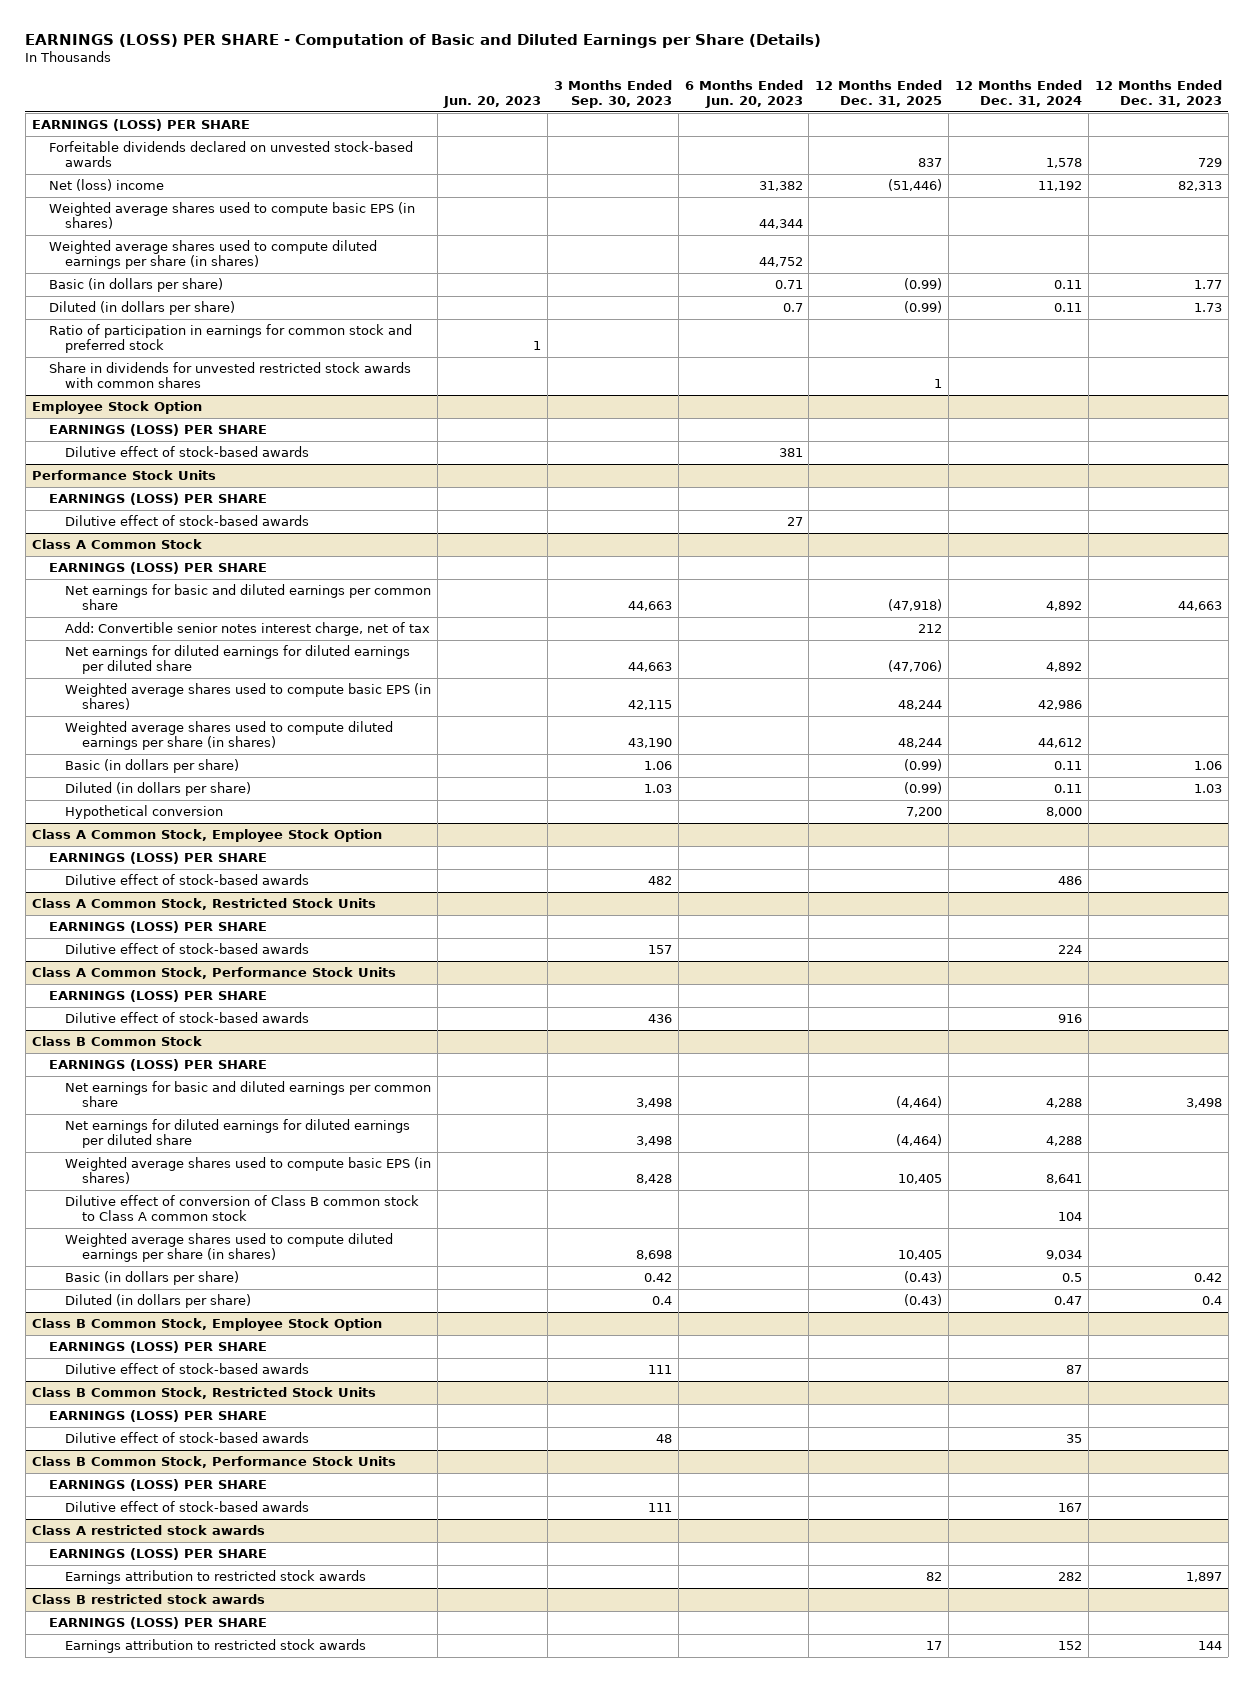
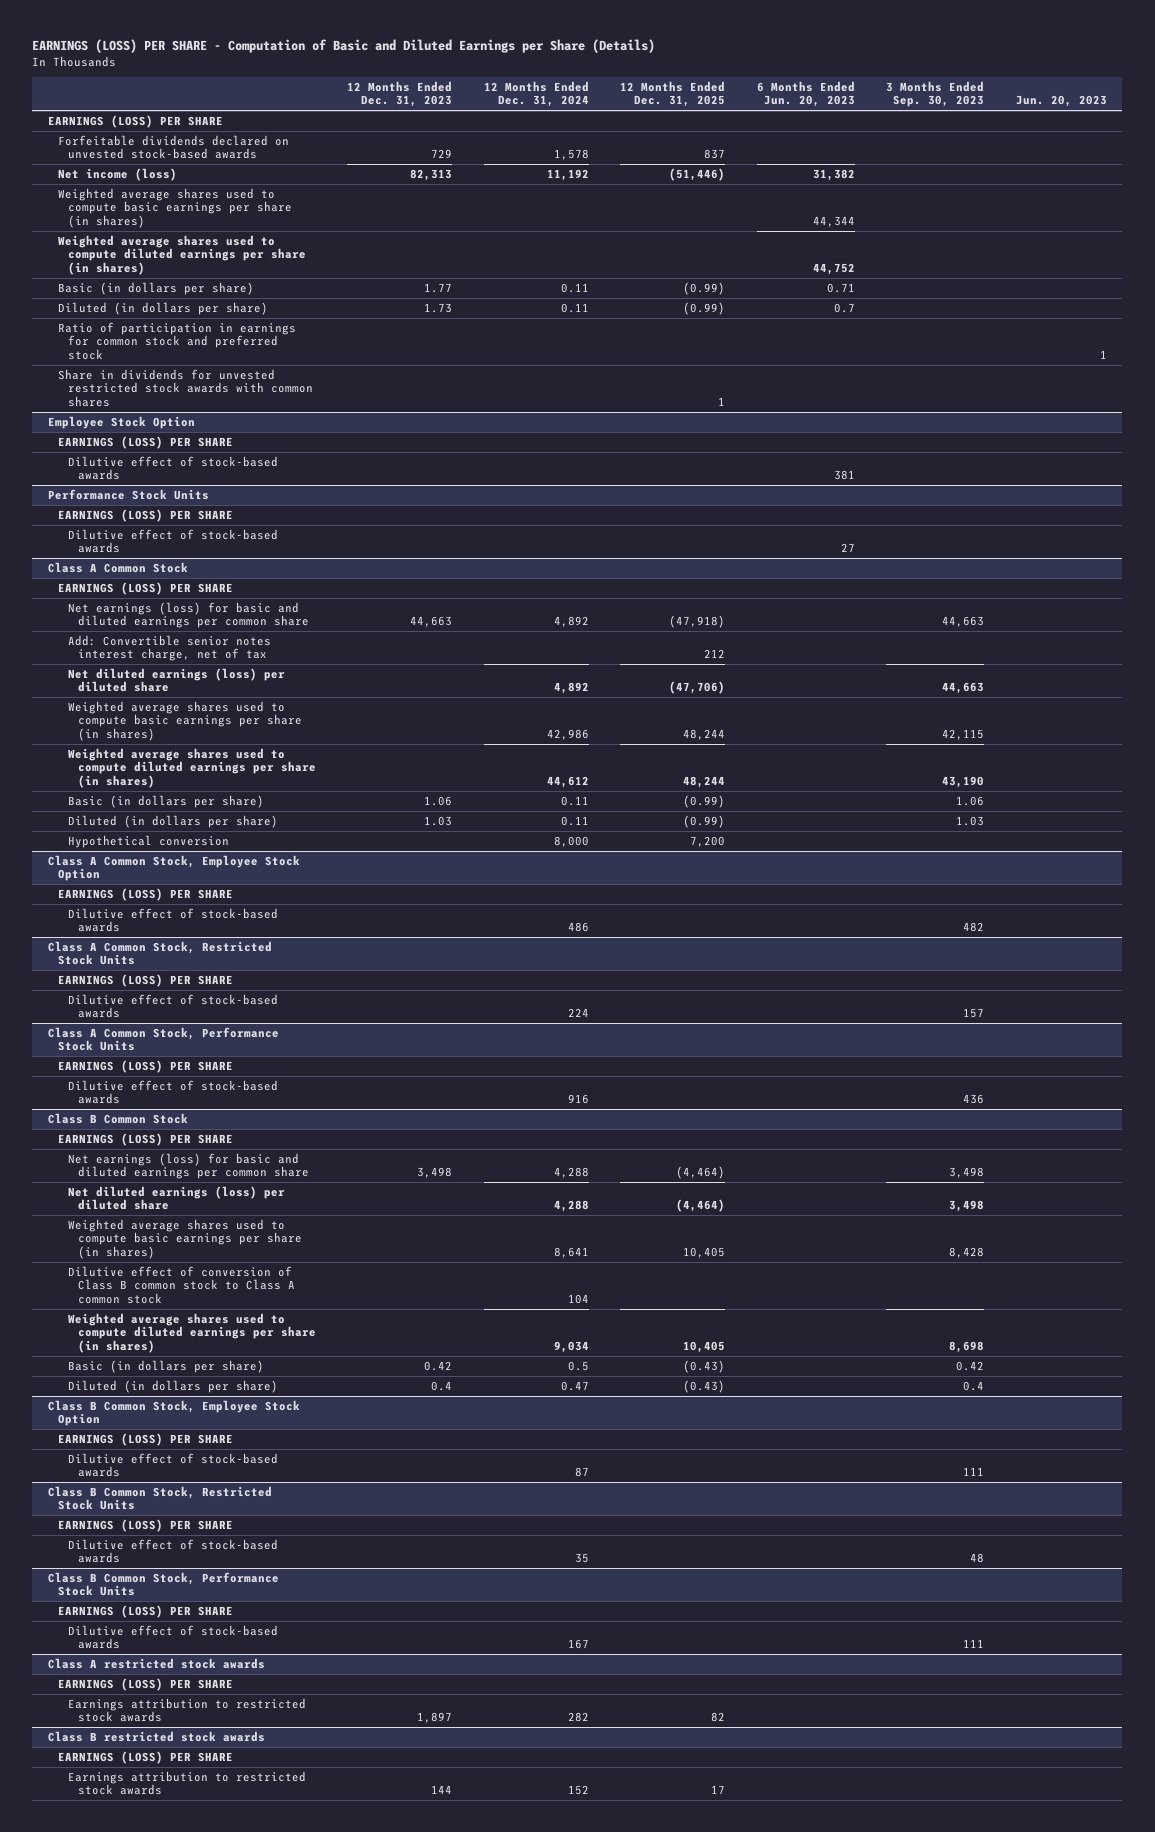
- | Jun. 20, 2023 | 3 Months Ended Sep. 30, 2023 | 6 Months Ended Jun. 20, 2023 | 12 Months Ended Dec. 31, 2025 | 12 Months Ended Dec. 31, 2024 | 12 Months Ended Dec. 31, 2023
+ | 12 Months Ended Dec. 31, 2023 | 12 Months Ended Dec. 31, 2024 | 12 Months Ended Dec. 31, 2025 | 6 Months Ended Jun. 20, 2023 | 3 Months Ended Sep. 30, 2023 | Jun. 20, 2023
- Net (loss) income | | | 31,382 | (51,446) | 11,192 | 82,313
- Weighted average shares used to compute basic EPS (in shares) | | | 44,344 | | |
+ Net income (loss) | 82,313 | 11,192 | (51,446) | 31,382 | |
+ Weighted average shares used to compute basic earnings per share (in shares) | | | | 44,344 | |
@ Class A Common Stock
- Net earnings for basic and diluted earnings per common share | | 44,663 | | (47,918) | 4,892 | 44,663
+ Net earnings (loss) for basic and diluted earnings per common share | 44,663 | 4,892 | (47,918) | | 44,663 |
- Net earnings for diluted earnings for diluted earnings per diluted share | | 44,663 | | (47,706) | 4,892 |
- Weighted average shares used to compute basic EPS (in shares) | | 42,115 | | 48,244 | 42,986 |
+ Net diluted earnings (loss) per diluted share | | 4,892 | (47,706) | | 44,663 |
+ Weighted average shares used to compute basic earnings per share (in shares) | | 42,986 | 48,244 | | 42,115 |
@ Class B Common Stock
- Net earnings for basic and diluted earnings per common share | | 3,498 | | (4,464) | 4,288 | 3,498
- Net earnings for diluted earnings for diluted earnings per diluted share | | 3,498 | | (4,464) | 4,288 |
- Weighted average shares used to compute basic EPS (in shares) | | 8,428 | | 10,405 | 8,641 |
+ Net earnings (loss) for basic and diluted earnings per common share | 3,498 | 4,288 | (4,464) | | 3,498 |
+ Net diluted earnings (loss) per diluted share | | 4,288 | (4,464) | | 3,498 |
+ Weighted average shares used to compute basic earnings per share (in shares) | | 8,641 | 10,405 | | 8,428 |

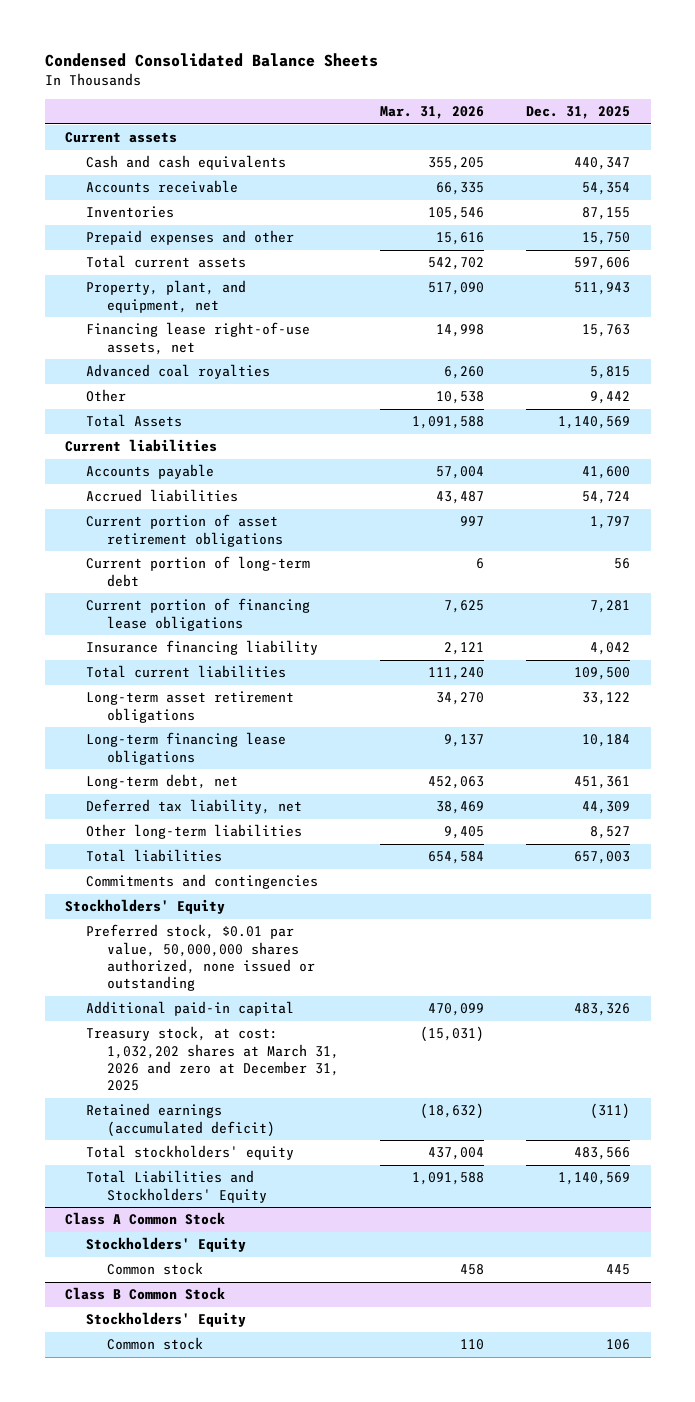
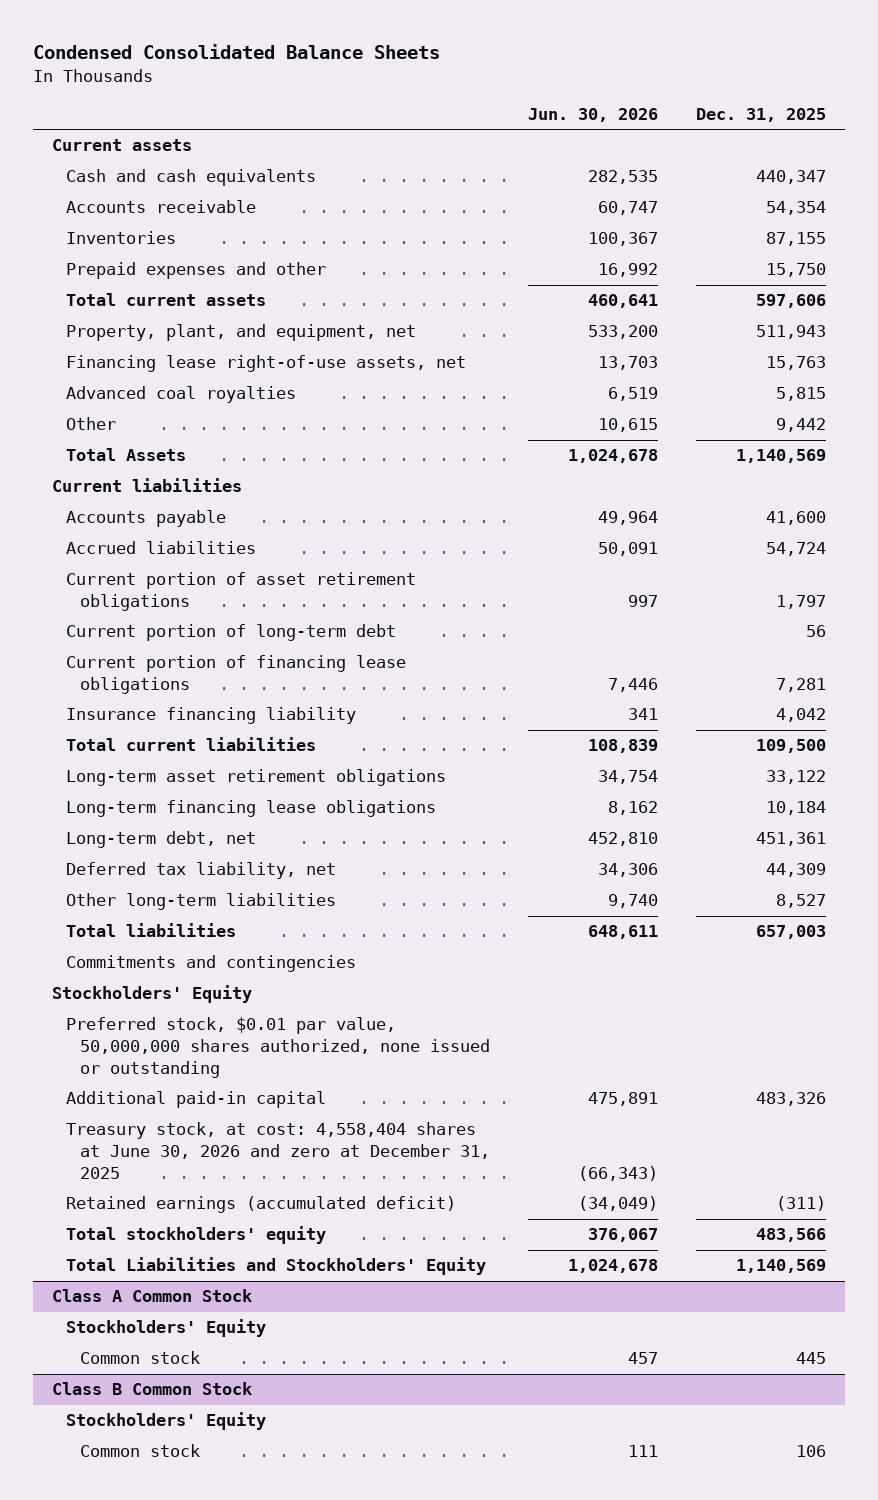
- | Mar. 31, 2026 | Dec. 31, 2025
+ | Jun. 30, 2026 | Dec. 31, 2025
- Treasury stock, at cost: 1,032,202 shares at March 31, 2026 and zero at December 31, 2025 | (15,031) |
+ Treasury stock, at cost: 4,558,404 shares at June 30, 2026 and zero at December 31, 2025 | (66,343) |

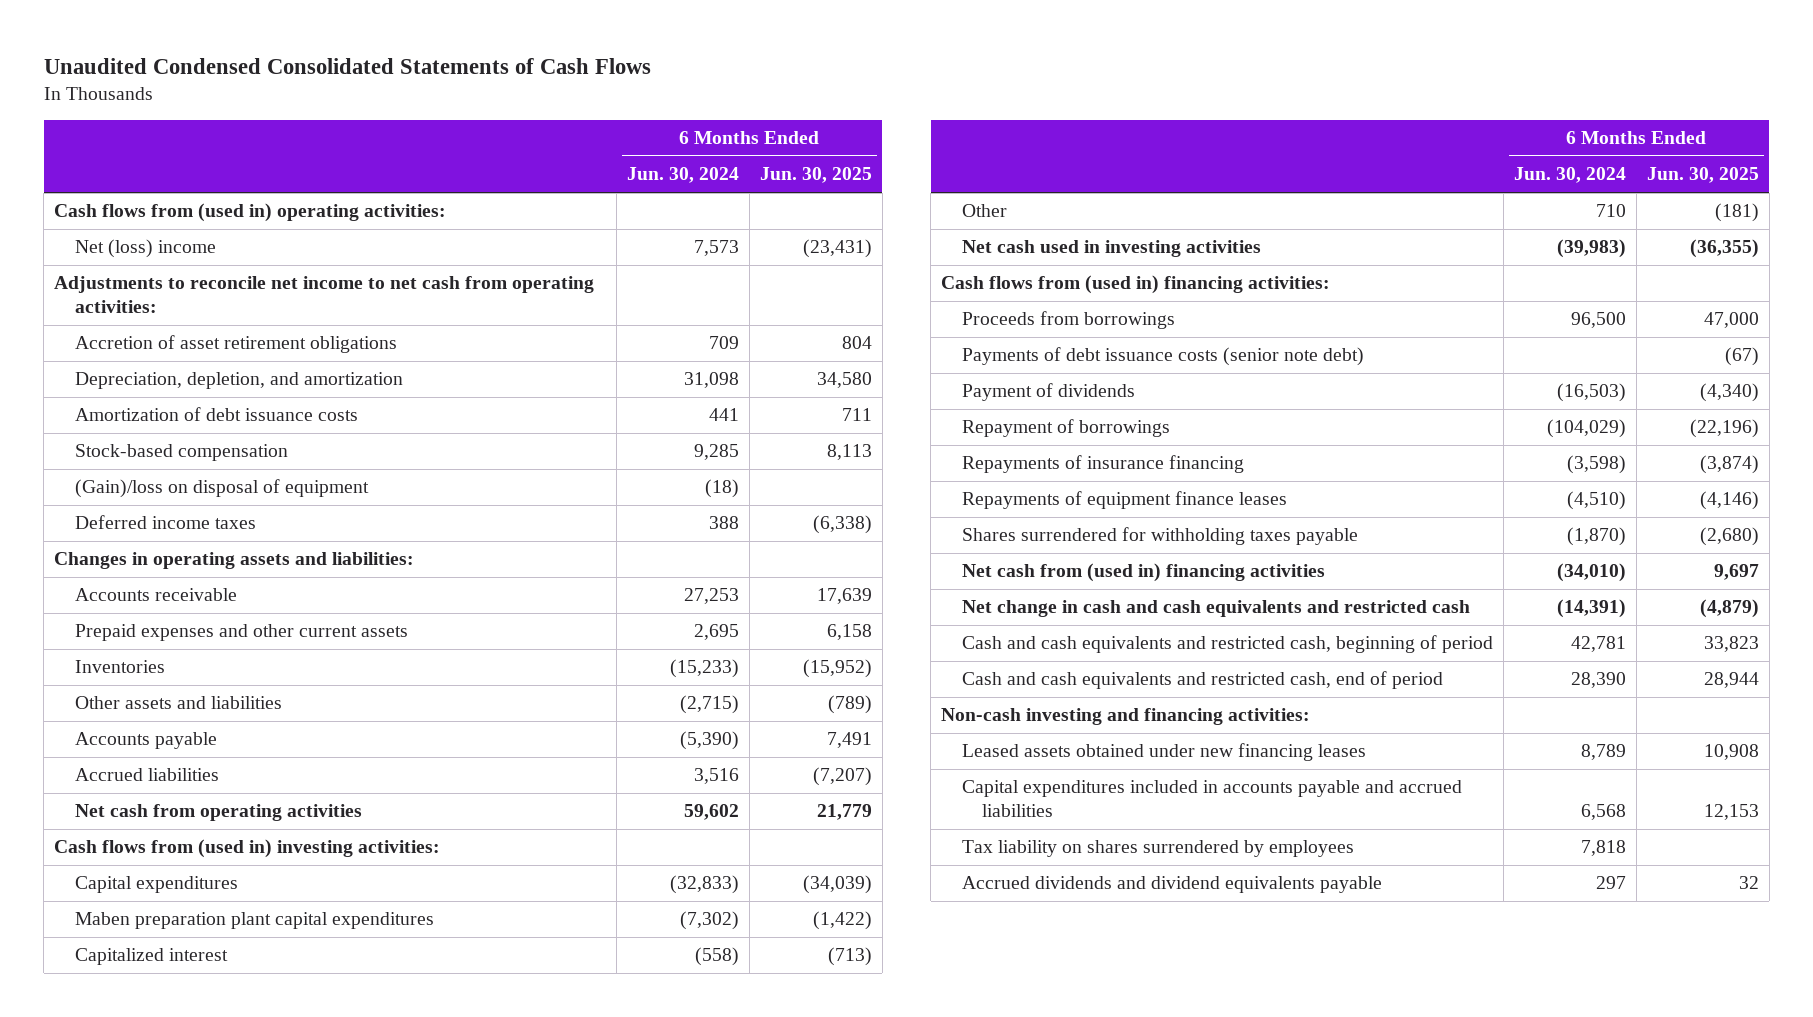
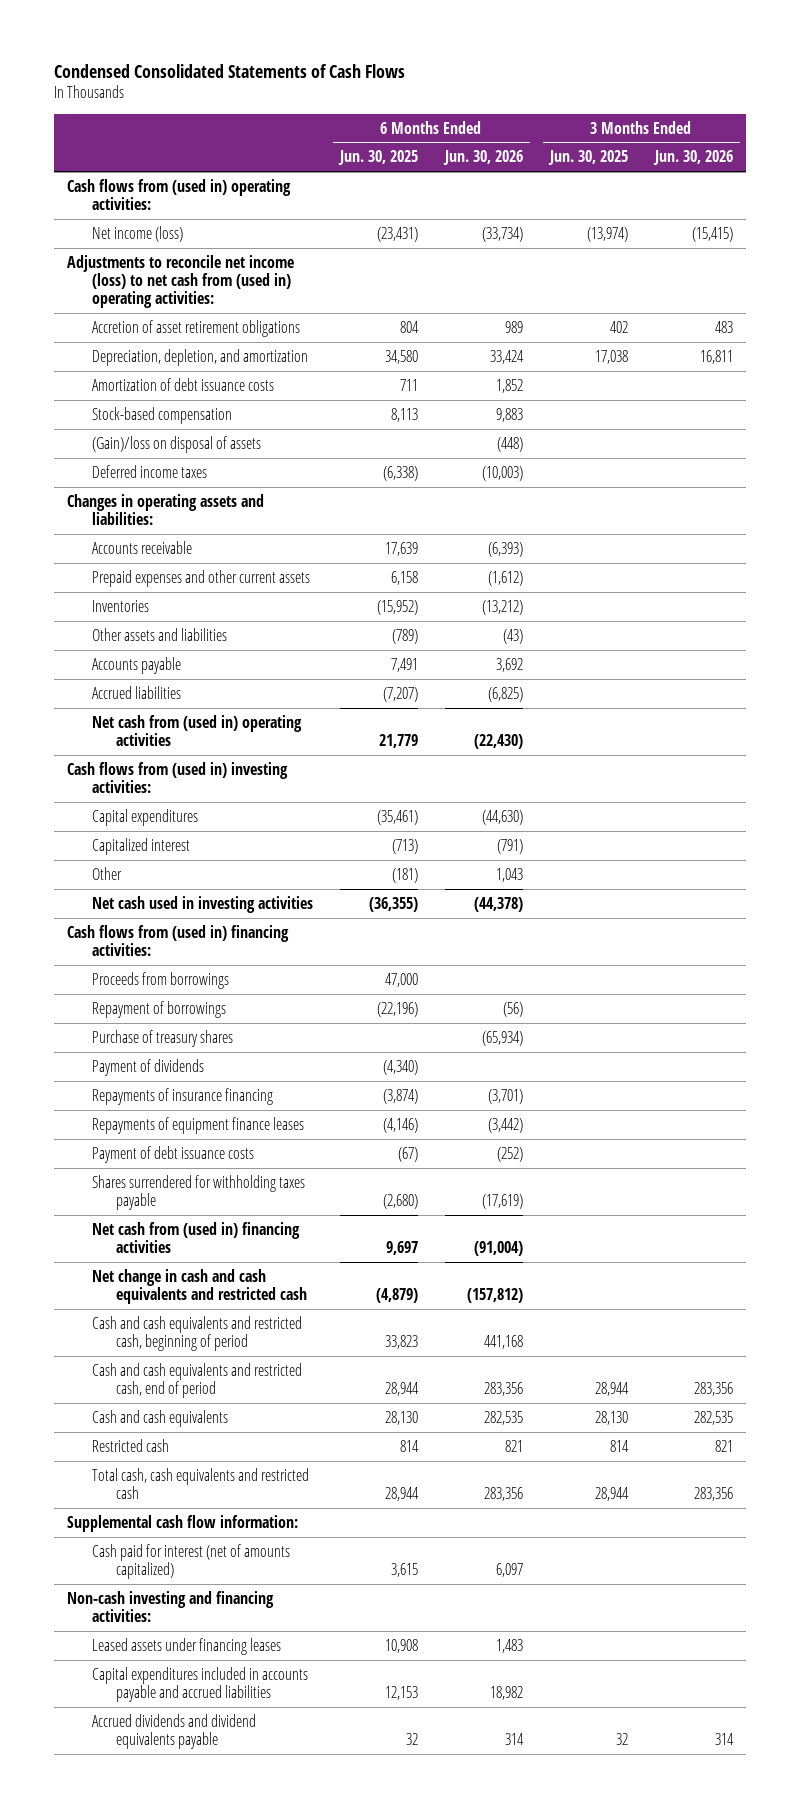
- Unaudited Condensed Consolidated Statements of Cash Flows
+ Condensed Consolidated Statements of Cash Flows
- | 6 Months Ended Jun. 30, 2024 | 6 Months Ended Jun. 30, 2025
+ | 6 Months Ended Jun. 30, 2025 | 6 Months Ended Jun. 30, 2026 | 3 Months Ended Jun. 30, 2025 | 3 Months Ended Jun. 30, 2026
- Net (loss) income | 7,573 | (23,431)
- Adjustments to reconcile net income to net cash from operating activities:
+ Net income (loss) | (23,431) | (33,734) | (13,974) | (15,415)
+ Adjustments to reconcile net income (loss) to net cash from (used in) operating activities:
- (Gain)/loss on disposal of equipment | (18) |
+ (Gain)/loss on disposal of assets | | (448) | |
- Net cash from operating activities | 59,602 | 21,779
+ Net cash from (used in) operating activities | 21,779 | (22,430) | |
- Capital expenditures | (32,833) | (34,039)
- Maben preparation plant capital expenditures | (7,302) | (1,422)
+ Capital expenditures | (35,461) | (44,630) | |
- Payments of debt issuance costs (senior note debt) | | (67)
+ Purchase of treasury shares | | (65,934) | |
moved down: Payment of dividends | (4,340) | | |
+ Payment of debt issuance costs | (67) | (252) | |
+ Cash and cash equivalents | 28,130 | 282,535 | 28,130 | 282,535
+ Restricted cash | 814 | 821 | 814 | 821
+ Total cash, cash equivalents and restricted cash | 28,944 | 283,356 | 28,944 | 283,356
+ Supplemental cash flow information:
+ Cash paid for interest (net of amounts capitalized) | 3,615 | 6,097 | |
- Leased assets obtained under new financing leases | 8,789 | 10,908
+ Leased assets under financing leases | 10,908 | 1,483 | |
- Tax liability on shares surrendered by employees | 7,818 |

